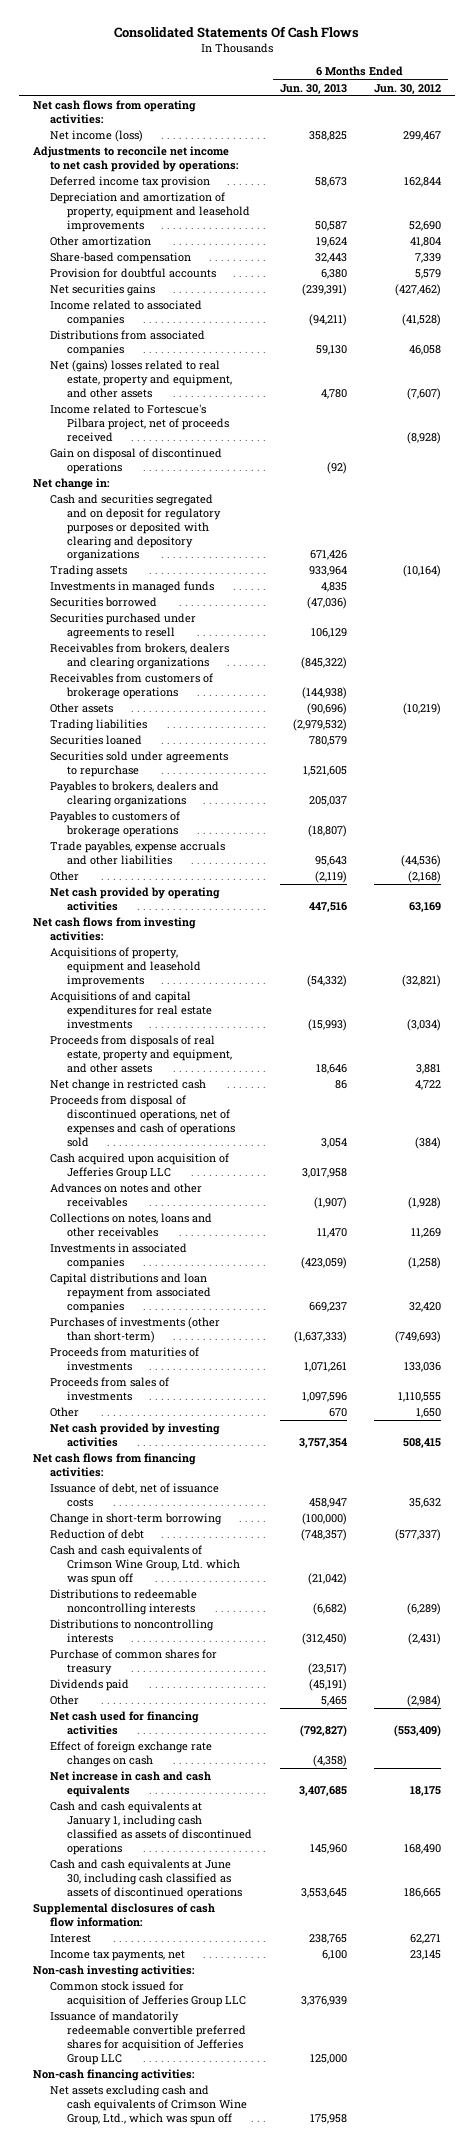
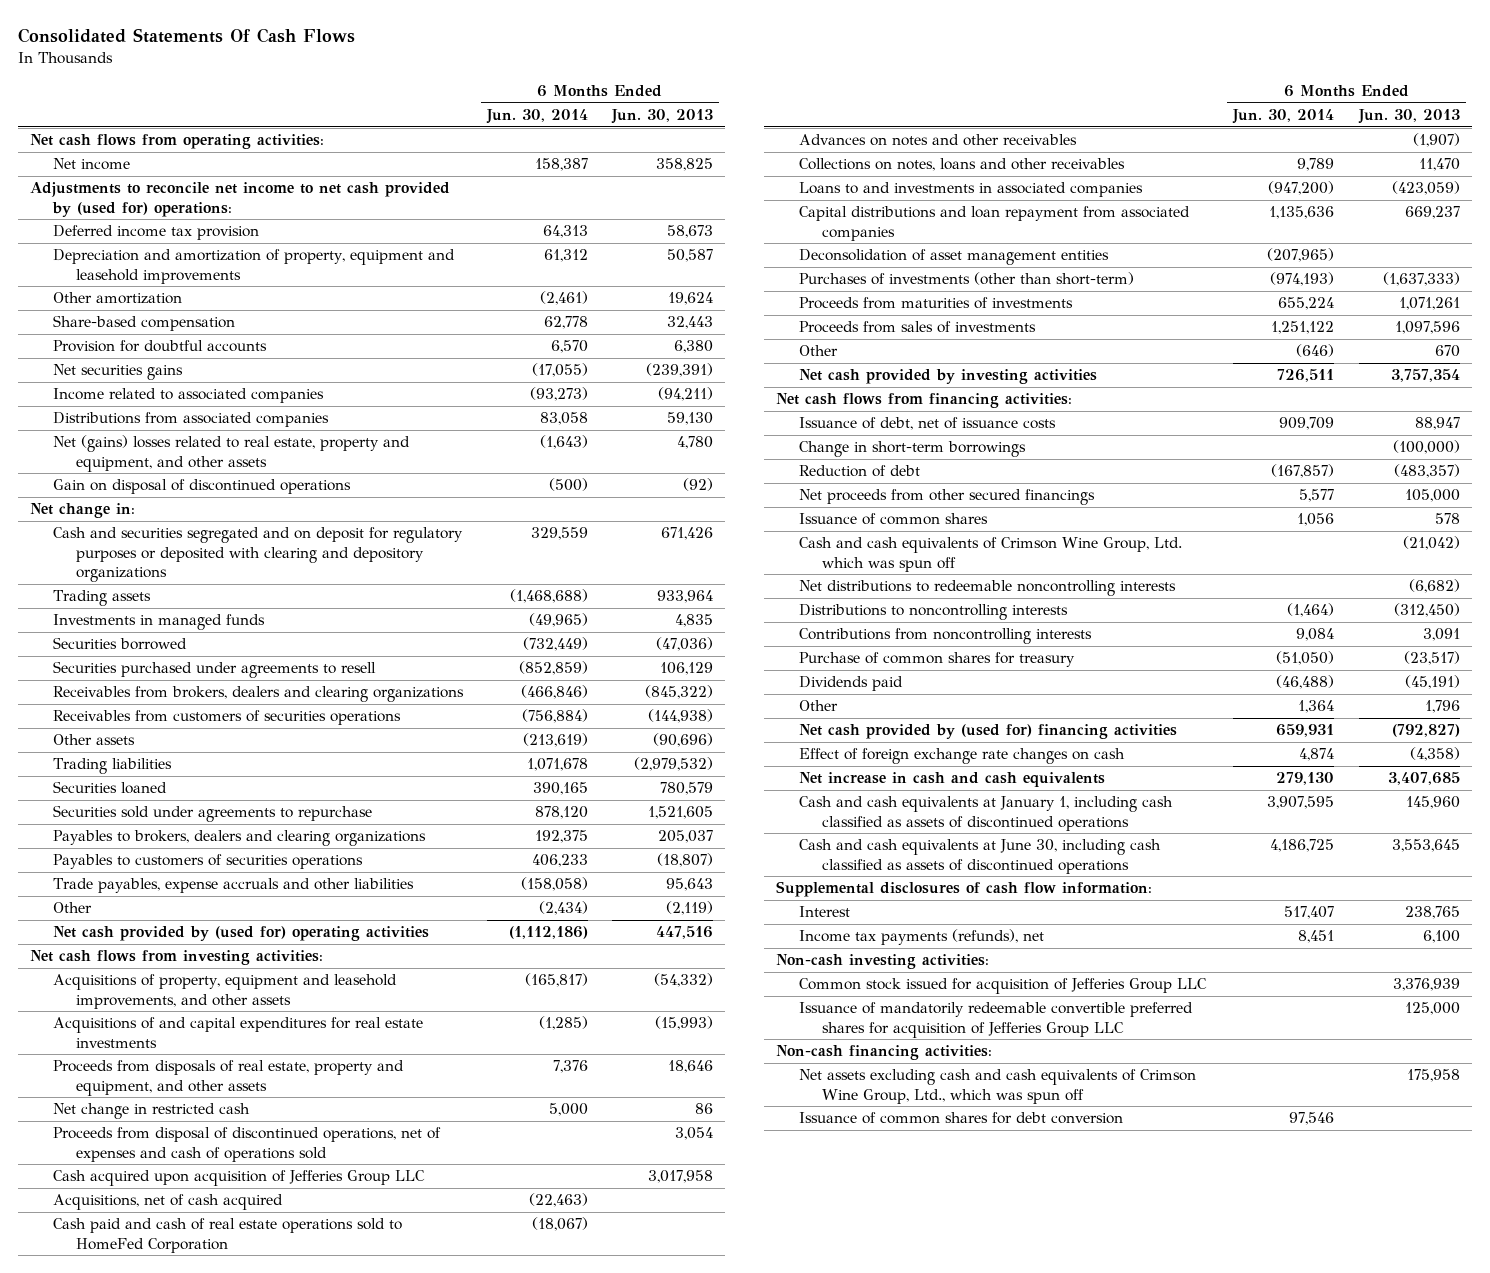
- | 6 Months Ended Jun. 30, 2013 | 6 Months Ended Jun. 30, 2012
+ | 6 Months Ended Jun. 30, 2014 | 6 Months Ended Jun. 30, 2013
- Net income (loss) | 358,825 | 299,467
- Adjustments to reconcile net income to net cash provided by operations:
+ Net income | 158,387 | 358,825
+ Adjustments to reconcile net income to net cash provided by (used for) operations:
- Income related to Fortescue's Pilbara project, net of proceeds received | | (8,928)
- Receivables from customers of brokerage operations | (144,938) |
+ Receivables from customers of securities operations | (756,884) | (144,938)
- Payables to customers of brokerage operations | (18,807) |
+ Payables to customers of securities operations | 406,233 | (18,807)
- Net cash provided by operating activities | 447,516 | 63,169
+ Net cash provided by (used for) operating activities | (1,112,186) | 447,516
- Acquisitions of property, equipment and leasehold improvements | (54,332) | (32,821)
+ Acquisitions of property, equipment and leasehold improvements, and other assets | (165,817) | (54,332)
+ Acquisitions, net of cash acquired | (22,463) |
+ Cash paid and cash of real estate operations sold to HomeFed Corporation | (18,067) |
- Investments in associated companies | (423,059) | (1,258)
+ Loans to and investments in associated companies | (947,200) | (423,059)
+ Deconsolidation of asset management entities | (207,965) |
- Issuance of debt, net of issuance costs | 458,947 | 35,632
- Change in short-term borrowing | (100,000) |
- Reduction of debt | (748,357) | (577,337)
+ Issuance of debt, net of issuance costs | 909,709 | 88,947
+ Change in short-term borrowings | | (100,000)
+ Reduction of debt | (167,857) | (483,357)
+ Net proceeds from other secured financings | 5,577 | 105,000
+ Issuance of common shares | 1,056 | 578
- Distributions to redeemable noncontrolling interests | (6,682) | (6,289)
+ Net distributions to redeemable noncontrolling interests | | (6,682)
+ Contributions from noncontrolling interests | 9,084 | 3,091
- Other | 5,465 | (2,984)
- Net cash used for financing activities | (792,827) | (553,409)
+ Other | 1,364 | 1,796
+ Net cash provided by (used for) financing activities | 659,931 | (792,827)
- Income tax payments, net | 6,100 | 23,145
+ Income tax payments (refunds), net | 8,451 | 6,100
+ Issuance of common shares for debt conversion | 97,546 |

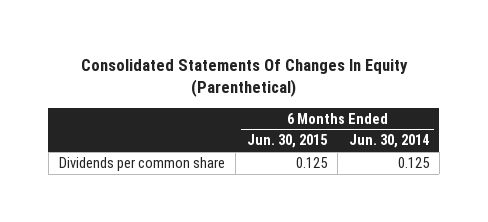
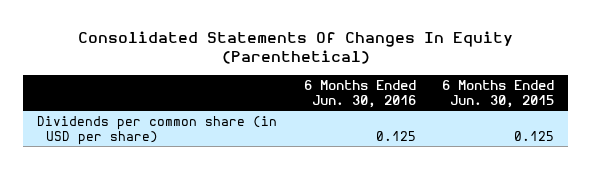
- | 6 Months Ended Jun. 30, 2015 | 6 Months Ended Jun. 30, 2014
+ | 6 Months Ended Jun. 30, 2016 | 6 Months Ended Jun. 30, 2015
- Dividends per common share | 0.125 | 0.125
+ Dividends per common share (in USD per share) | 0.125 | 0.125

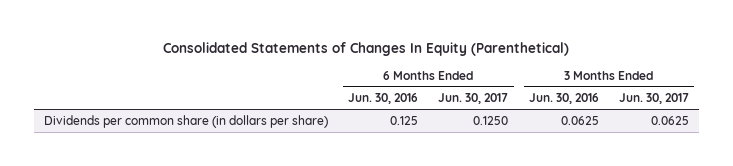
- Consolidated Statements Of Changes In Equity (Parenthetical)
+ Consolidated Statements of Changes In Equity (Parenthetical)
- | 6 Months Ended Jun. 30, 2016 | 6 Months Ended Jun. 30, 2015
+ | 6 Months Ended Jun. 30, 2016 | 6 Months Ended Jun. 30, 2017 | 3 Months Ended Jun. 30, 2016 | 3 Months Ended Jun. 30, 2017
- Dividends per common share (in USD per share) | 0.125 | 0.125
+ Dividends per common share (in dollars per share) | 0.125 | 0.1250 | 0.0625 | 0.0625

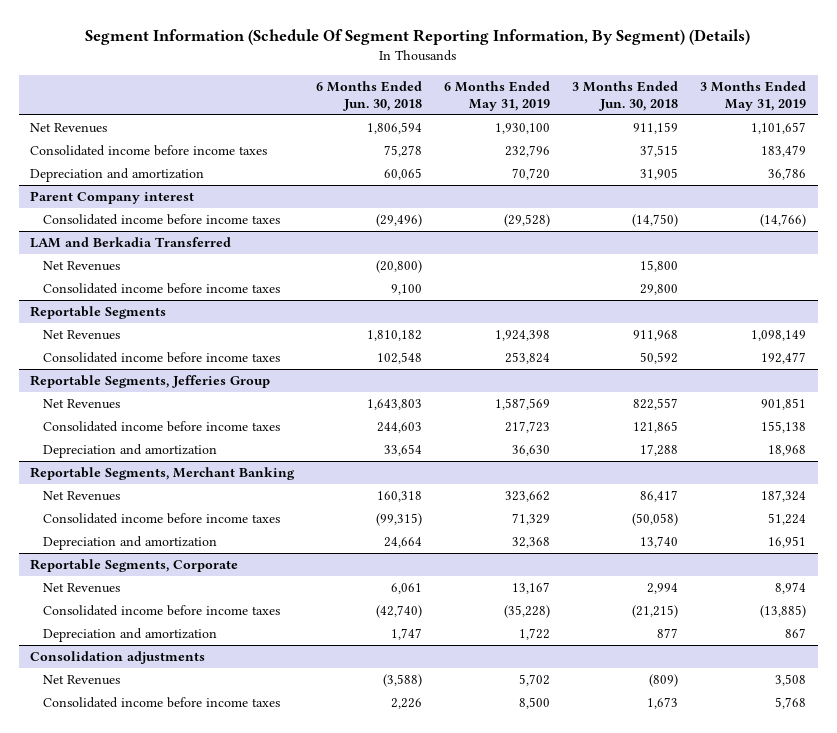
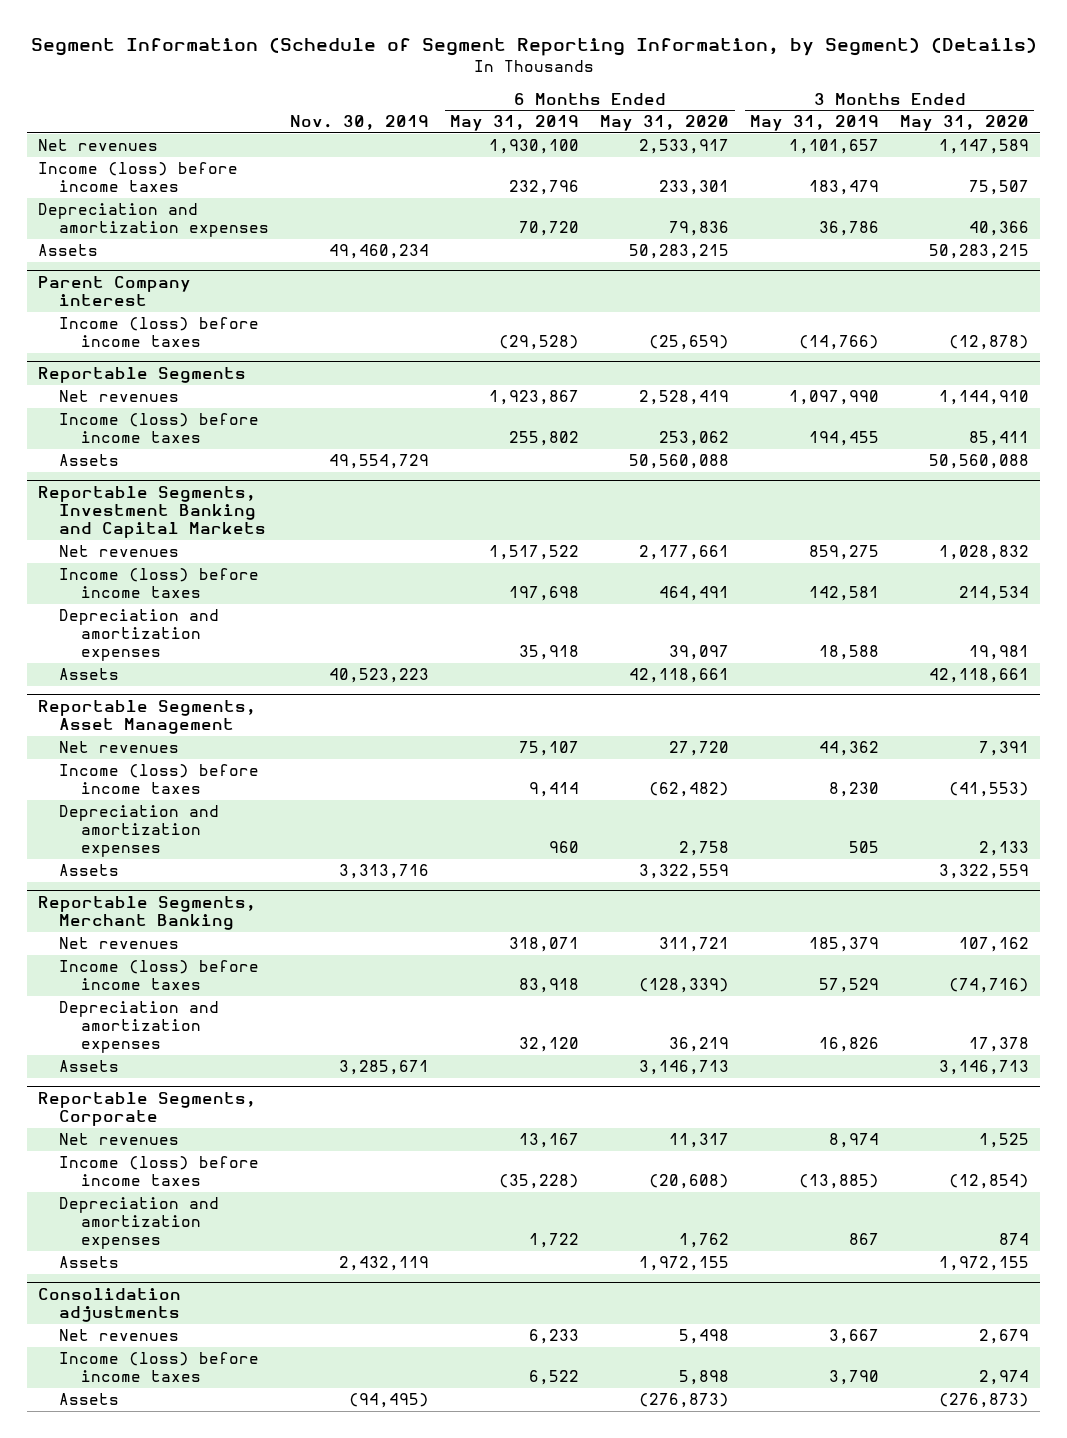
- Segment Information (Schedule Of Segment Reporting Information, By Segment) (Details)
+ Segment Information (Schedule of Segment Reporting Information, by Segment) (Details)
- | 6 Months Ended Jun. 30, 2018 | 6 Months Ended May 31, 2019 | 3 Months Ended Jun. 30, 2018 | 3 Months Ended May 31, 2019
+ | Nov. 30, 2019 | 6 Months Ended May 31, 2019 | 6 Months Ended May 31, 2020 | 3 Months Ended May 31, 2019 | 3 Months Ended May 31, 2020
- Net Revenues | 1,806,594 | 1,930,100 | 911,159 | 1,101,657
- Consolidated income before income taxes | 75,278 | 232,796 | 37,515 | 183,479
- Depreciation and amortization | 60,065 | 70,720 | 31,905 | 36,786
+ Net revenues | | 1,930,100 | 2,533,917 | 1,101,657 | 1,147,589
+ Income (loss) before income taxes | | 232,796 | 233,301 | 183,479 | 75,507
+ Depreciation and amortization expenses | | 70,720 | 79,836 | 36,786 | 40,366
+ Assets | 49,460,234 | | 50,283,215 | | 50,283,215
@ Parent Company interest
- Consolidated income before income taxes | (29,496) | (29,528) | (14,750) | (14,766)
- LAM and Berkadia Transferred
- Net Revenues | (20,800) | | 15,800 |
- Consolidated income before income taxes | 9,100 | | 29,800 |
@ Parent Company interest
+ Income (loss) before income taxes | | (29,528) | (25,659) | (14,766) | (12,878)
@ Reportable Segments
- Net Revenues | 1,810,182 | 1,924,398 | 911,968 | 1,098,149
- Consolidated income before income taxes | 102,548 | 253,824 | 50,592 | 192,477
- Reportable Segments, Jefferies Group
- Net Revenues | 1,643,803 | 1,587,569 | 822,557 | 901,851
- Consolidated income before income taxes | 244,603 | 217,723 | 121,865 | 155,138
- Depreciation and amortization | 33,654 | 36,630 | 17,288 | 18,968
@ Reportable Segments
+ Net revenues | | 1,923,867 | 2,528,419 | 1,097,990 | 1,144,910
+ Income (loss) before income taxes | | 255,802 | 253,062 | 194,455 | 85,411
+ Assets | 49,554,729 | | 50,560,088 | | 50,560,088
+ Reportable Segments, Investment Banking and Capital Markets
+ Net revenues | | 1,517,522 | 2,177,661 | 859,275 | 1,028,832
+ Income (loss) before income taxes | | 197,698 | 464,491 | 142,581 | 214,534
+ Depreciation and amortization expenses | | 35,918 | 39,097 | 18,588 | 19,981
+ Assets | 40,523,223 | | 42,118,661 | | 42,118,661
+ Reportable Segments, Asset Management
+ Net revenues | | 75,107 | 27,720 | 44,362 | 7,391
+ Income (loss) before income taxes | | 9,414 | (62,482) | 8,230 | (41,553)
+ Depreciation and amortization expenses | | 960 | 2,758 | 505 | 2,133
+ Assets | 3,313,716 | | 3,322,559 | | 3,322,559
@ Reportable Segments, Merchant Banking
- Net Revenues | 160,318 | 323,662 | 86,417 | 187,324
- Consolidated income before income taxes | (99,315) | 71,329 | (50,058) | 51,224
- Depreciation and amortization | 24,664 | 32,368 | 13,740 | 16,951
+ Net revenues | | 318,071 | 311,721 | 185,379 | 107,162
+ Income (loss) before income taxes | | 83,918 | (128,339) | 57,529 | (74,716)
+ Depreciation and amortization expenses | | 32,120 | 36,219 | 16,826 | 17,378
+ Assets | 3,285,671 | | 3,146,713 | | 3,146,713
@ Reportable Segments, Corporate
- Net Revenues | 6,061 | 13,167 | 2,994 | 8,974
- Consolidated income before income taxes | (42,740) | (35,228) | (21,215) | (13,885)
- Depreciation and amortization | 1,747 | 1,722 | 877 | 867
+ Net revenues | | 13,167 | 11,317 | 8,974 | 1,525
+ Income (loss) before income taxes | | (35,228) | (20,608) | (13,885) | (12,854)
+ Depreciation and amortization expenses | | 1,722 | 1,762 | 867 | 874
+ Assets | 2,432,119 | | 1,972,155 | | 1,972,155
@ Consolidation adjustments
- Net Revenues | (3,588) | 5,702 | (809) | 3,508
- Consolidated income before income taxes | 2,226 | 8,500 | 1,673 | 5,768
+ Net revenues | | 6,233 | 5,498 | 3,667 | 2,679
+ Income (loss) before income taxes | | 6,522 | 5,898 | 3,790 | 2,974
+ Assets | (94,495) | | (276,873) | | (276,873)

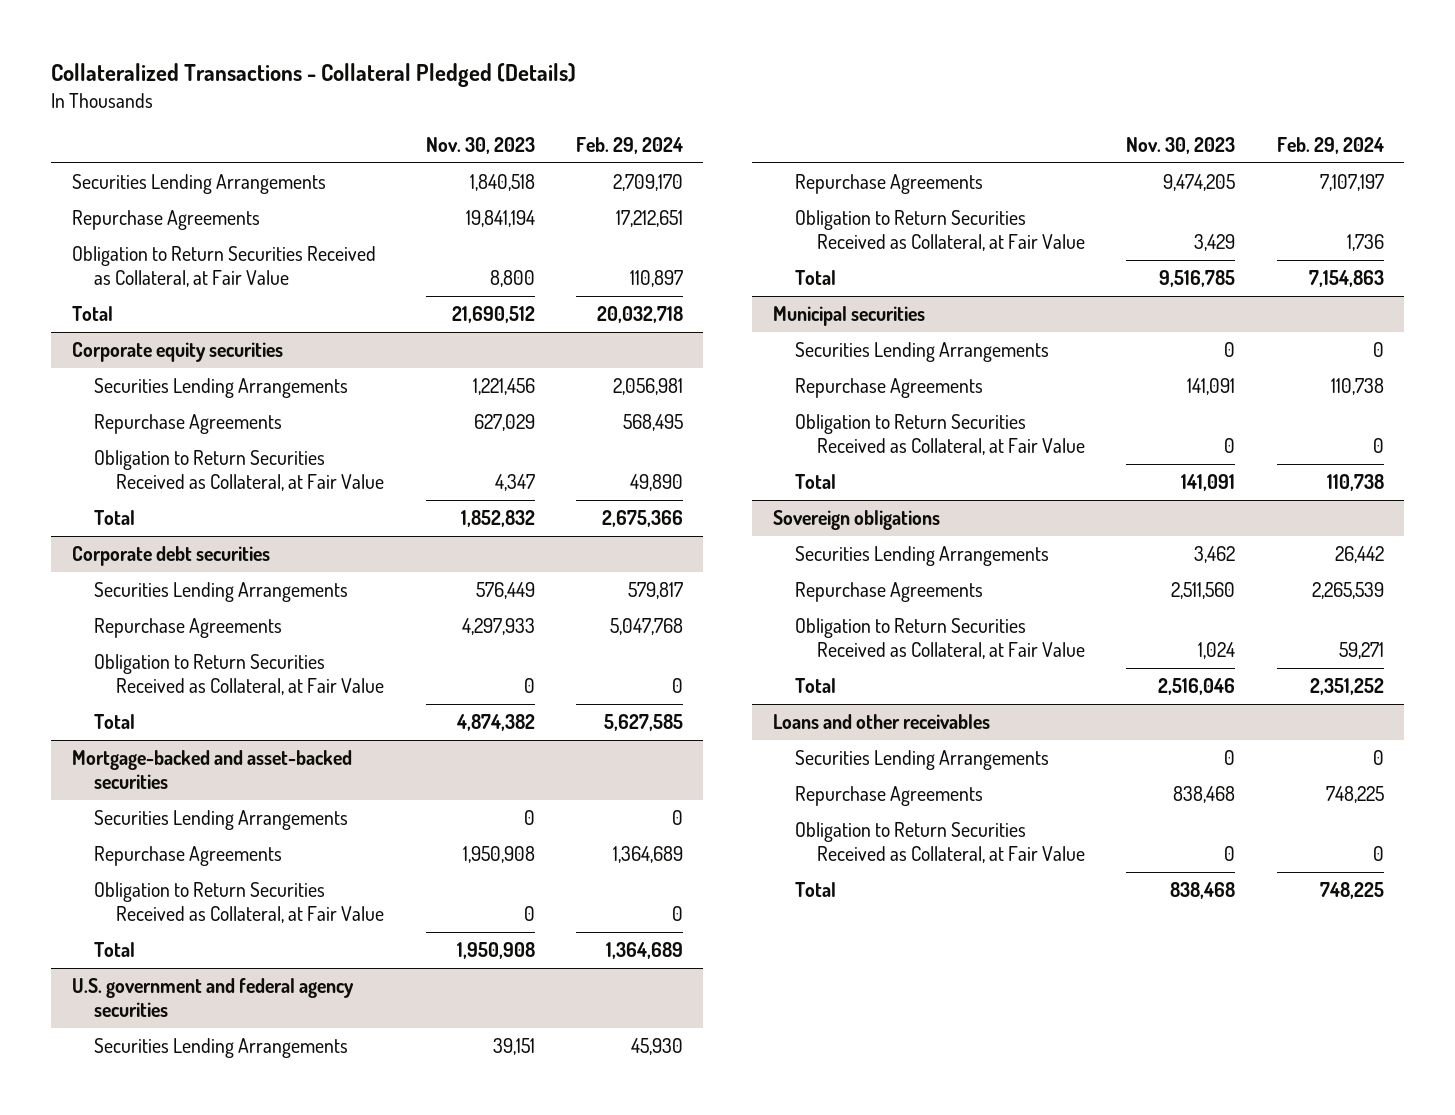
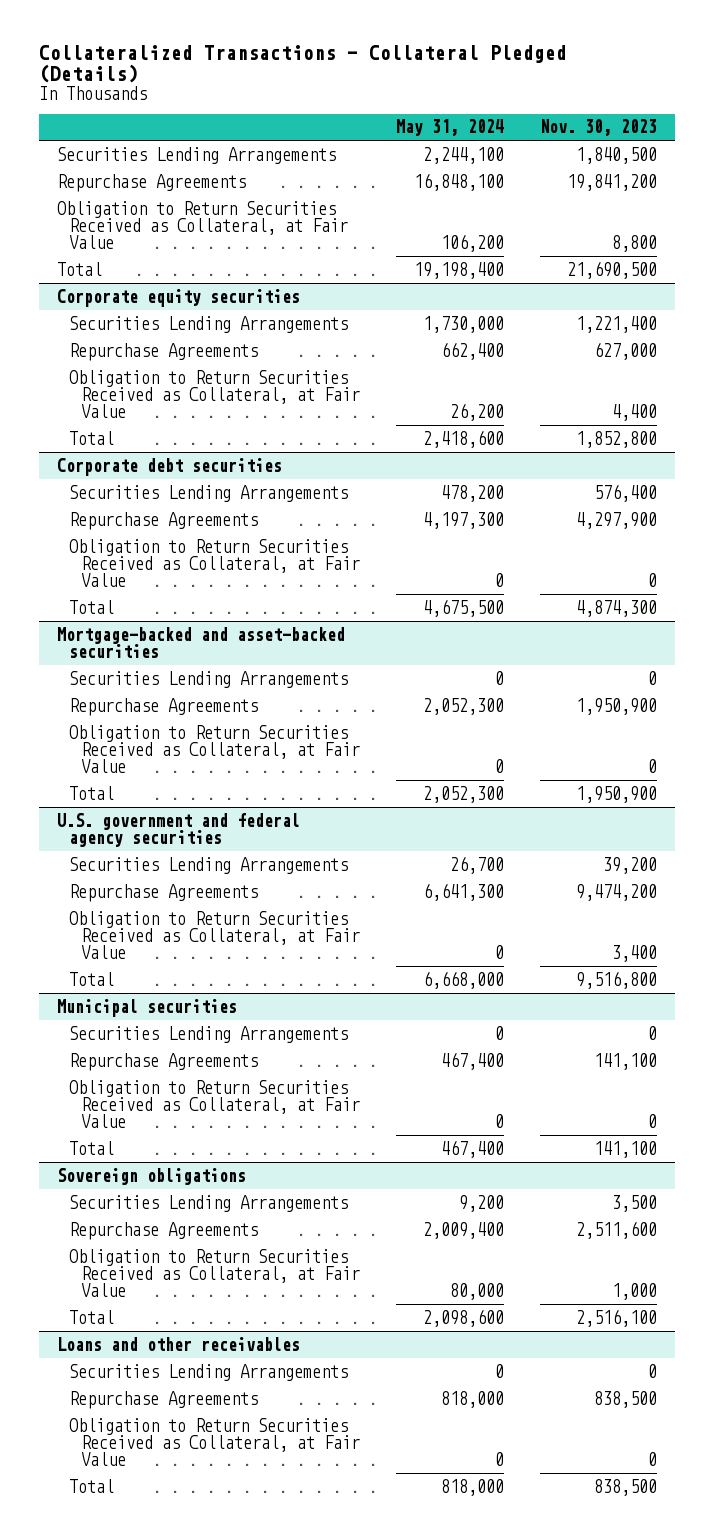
- | Nov. 30, 2023 | Feb. 29, 2024
+ | May 31, 2024 | Nov. 30, 2023
- Securities Lending Arrangements | 1,840,518 | 2,709,170
- Repurchase Agreements | 19,841,194 | 17,212,651
+ Securities Lending Arrangements | 2,244,100 | 1,840,500
+ Repurchase Agreements | 16,848,100 | 19,841,200
- Total | 21,690,512 | 20,032,718
+ Total | 19,198,400 | 21,690,500
@ Corporate equity securities
- Securities Lending Arrangements | 1,221,456 | 2,056,981
- Repurchase Agreements | 627,029 | 568,495
- Obligation to Return Securities Received as Collateral, at Fair Value | 4,347 | 49,890
- Total | 1,852,832 | 2,675,366
+ Securities Lending Arrangements | 1,730,000 | 1,221,400
+ Repurchase Agreements | 662,400 | 627,000
+ Obligation to Return Securities Received as Collateral, at Fair Value | 26,200 | 4,400
+ Total | 2,418,600 | 1,852,800
@ Corporate debt securities
- Securities Lending Arrangements | 576,449 | 579,817
- Repurchase Agreements | 4,297,933 | 5,047,768
+ Securities Lending Arrangements | 478,200 | 576,400
+ Repurchase Agreements | 4,197,300 | 4,297,900
- Total | 4,874,382 | 5,627,585
+ Total | 4,675,500 | 4,874,300
@ Mortgage-backed and asset-backed securities
- Repurchase Agreements | 1,950,908 | 1,364,689
+ Repurchase Agreements | 2,052,300 | 1,950,900
- Total | 1,950,908 | 1,364,689
+ Total | 2,052,300 | 1,950,900
@ U.S. government and federal agency securities
- Securities Lending Arrangements | 39,151 | 45,930
- Repurchase Agreements | 9,474,205 | 7,107,197
- Obligation to Return Securities Received as Collateral, at Fair Value | 3,429 | 1,736
- Total | 9,516,785 | 7,154,863
+ Securities Lending Arrangements | 26,700 | 39,200
+ Repurchase Agreements | 6,641,300 | 9,474,200
+ Obligation to Return Securities Received as Collateral, at Fair Value | 0 | 3,400
+ Total | 6,668,000 | 9,516,800
@ Municipal securities
- Repurchase Agreements | 141,091 | 110,738
+ Repurchase Agreements | 467,400 | 141,100
- Total | 141,091 | 110,738
+ Total | 467,400 | 141,100
@ Sovereign obligations
- Securities Lending Arrangements | 3,462 | 26,442
- Repurchase Agreements | 2,511,560 | 2,265,539
- Obligation to Return Securities Received as Collateral, at Fair Value | 1,024 | 59,271
- Total | 2,516,046 | 2,351,252
+ Securities Lending Arrangements | 9,200 | 3,500
+ Repurchase Agreements | 2,009,400 | 2,511,600
+ Obligation to Return Securities Received as Collateral, at Fair Value | 80,000 | 1,000
+ Total | 2,098,600 | 2,516,100
@ Loans and other receivables
- Repurchase Agreements | 838,468 | 748,225
+ Repurchase Agreements | 818,000 | 838,500
- Total | 838,468 | 748,225
+ Total | 818,000 | 838,500

